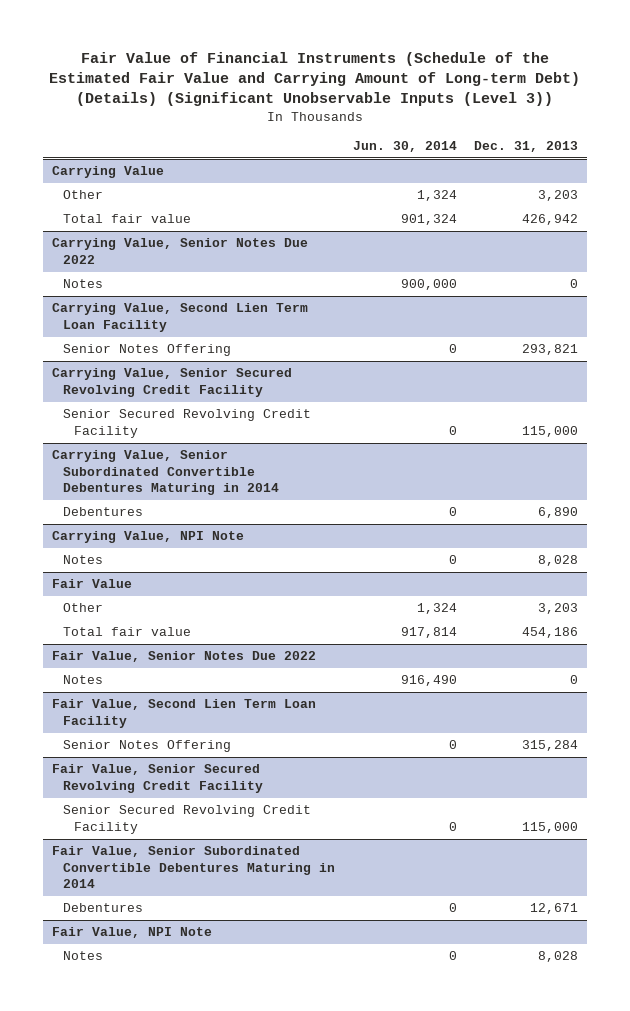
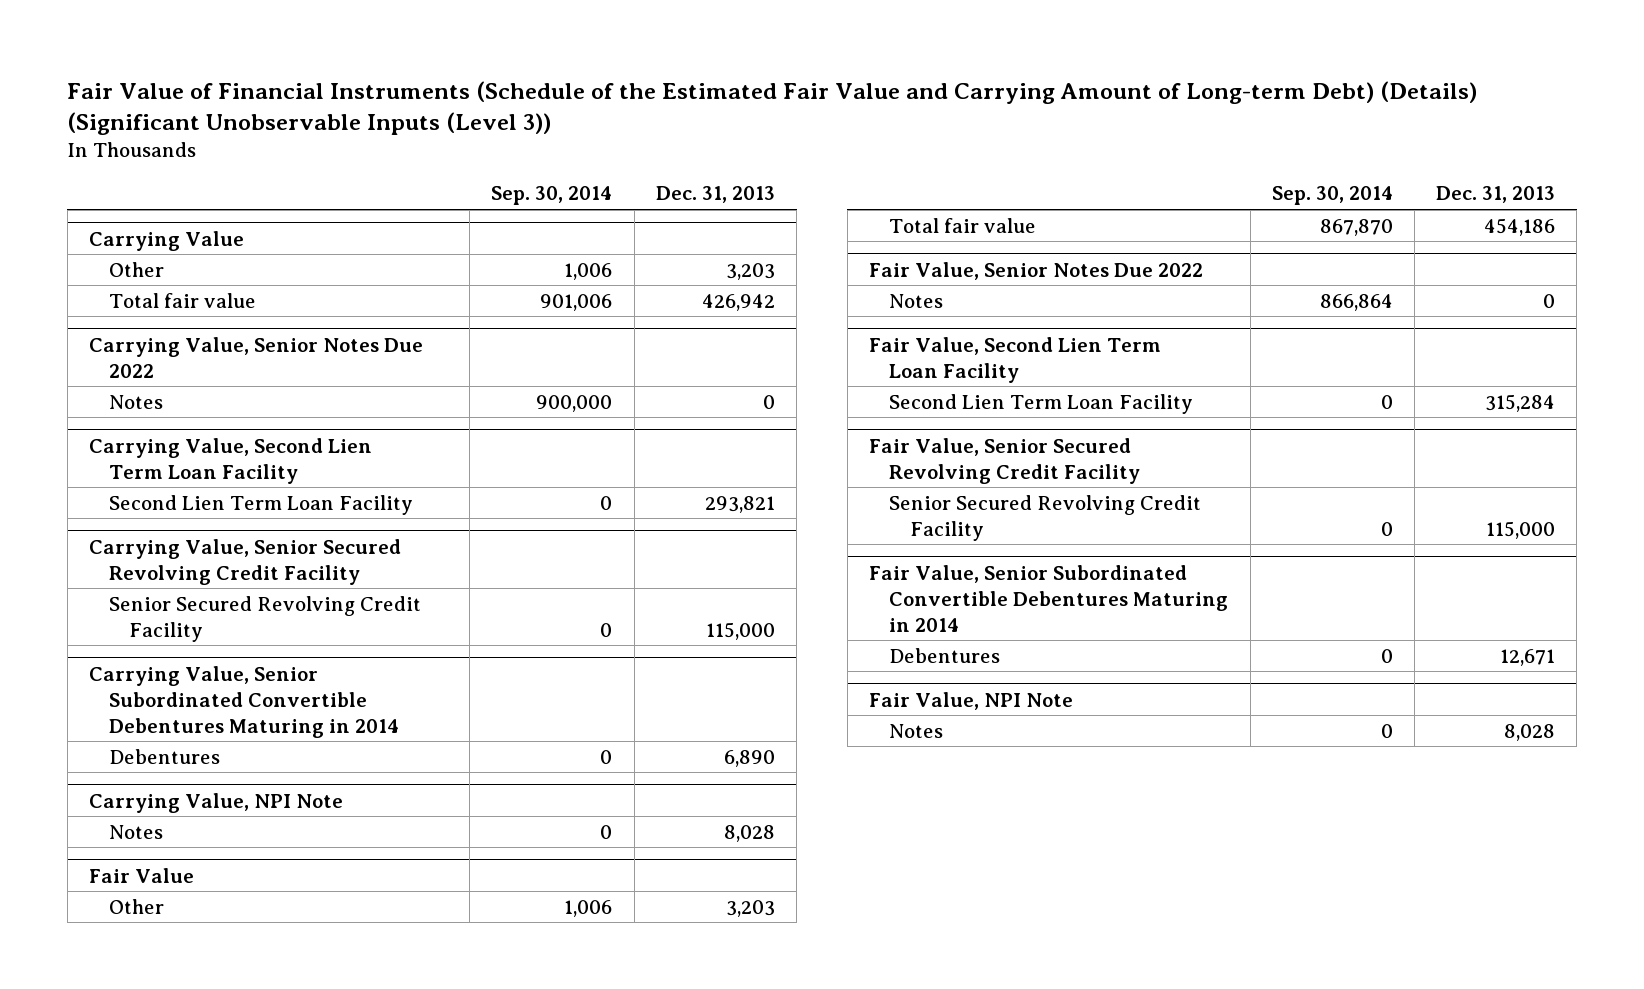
- | Jun. 30, 2014 | Dec. 31, 2013
+ | Sep. 30, 2014 | Dec. 31, 2013
@ Carrying Value, Second Lien Term Loan Facility
- Senior Notes Offering | 0 | 293,821
+ Second Lien Term Loan Facility | 0 | 293,821
@ Fair Value, Second Lien Term Loan Facility
- Senior Notes Offering | 0 | 315,284
+ Second Lien Term Loan Facility | 0 | 315,284

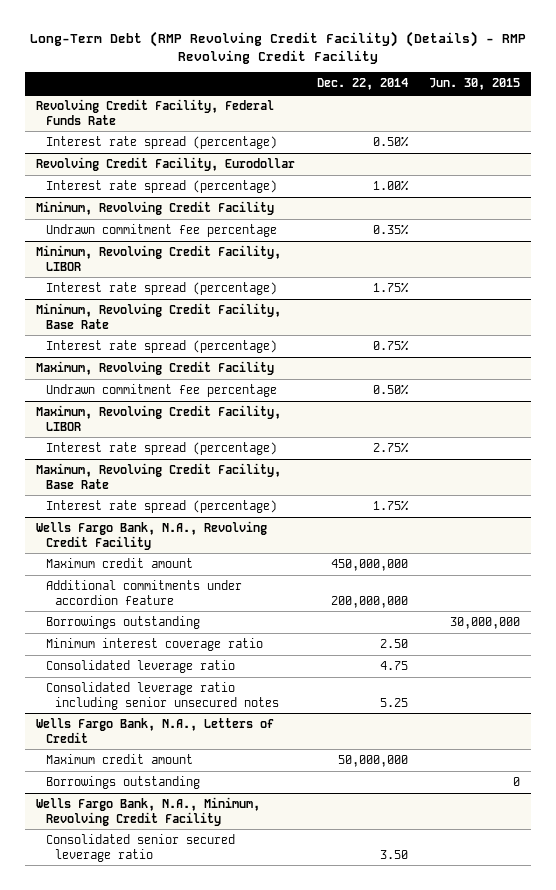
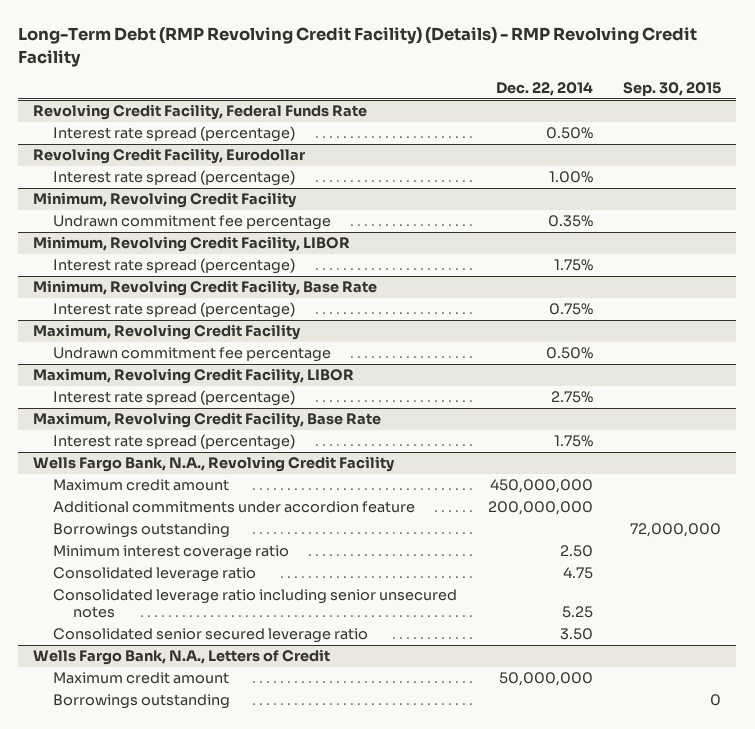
- | Dec. 22, 2014 | Jun. 30, 2015
+ | Dec. 22, 2014 | Sep. 30, 2015
@ Wells Fargo Bank, N.A., Revolving Credit Facility
+ Consolidated senior secured leverage ratio | 3.50 |
- Wells Fargo Bank, N.A., Minimum, Revolving Credit Facility
- Consolidated senior secured leverage ratio | 3.50 |

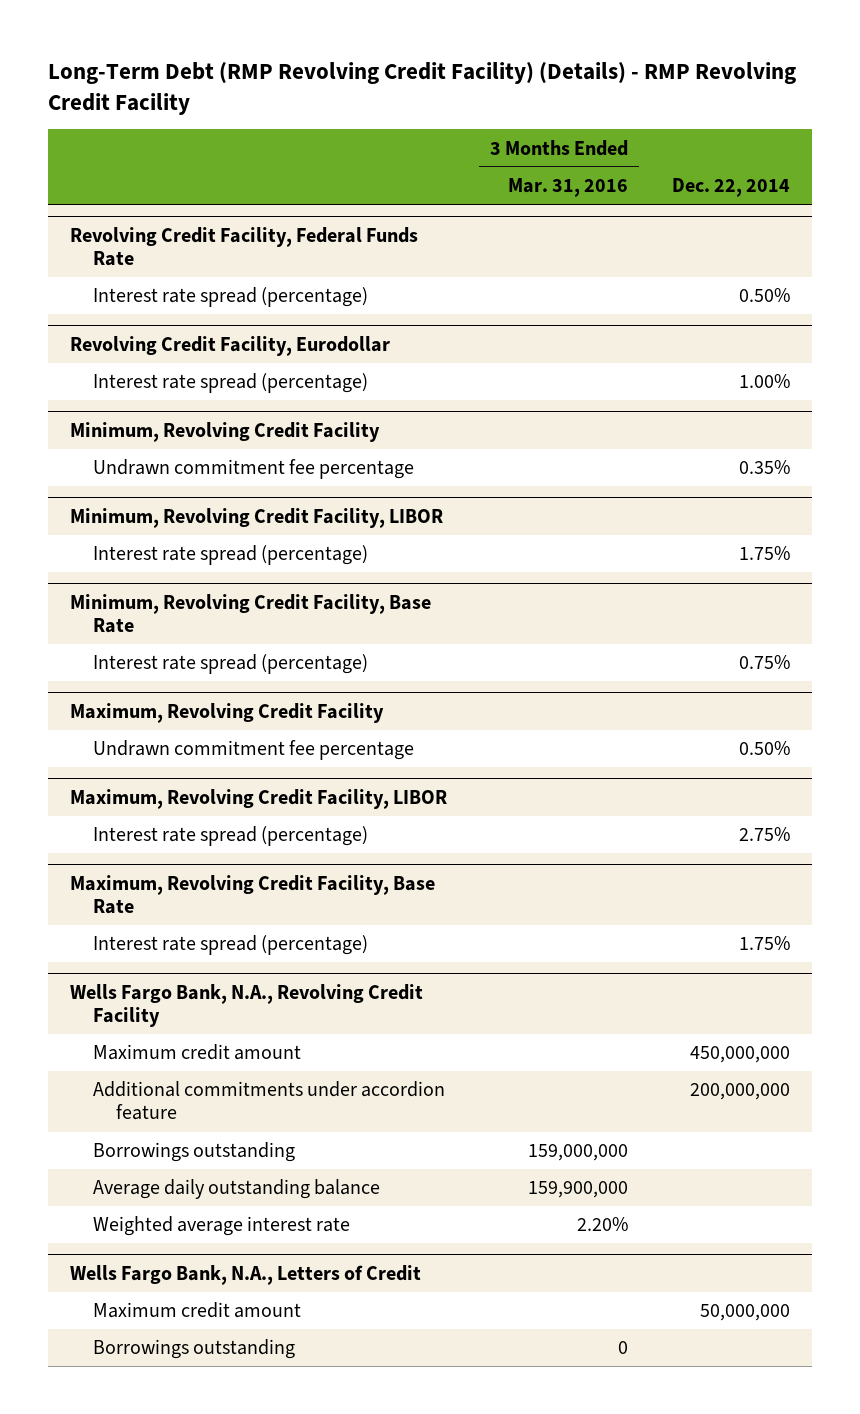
- | Dec. 22, 2014 | Sep. 30, 2015
+ | 3 Months Ended Mar. 31, 2016 | Dec. 22, 2014
@ Wells Fargo Bank, N.A., Revolving Credit Facility
- Minimum interest coverage ratio | 2.50 |
- Consolidated leverage ratio | 4.75 |
- Consolidated leverage ratio including senior unsecured notes | 5.25 |
- Consolidated senior secured leverage ratio | 3.50 |
+ Average daily outstanding balance | 159,900,000 |
+ Weighted average interest rate | 2.20% |

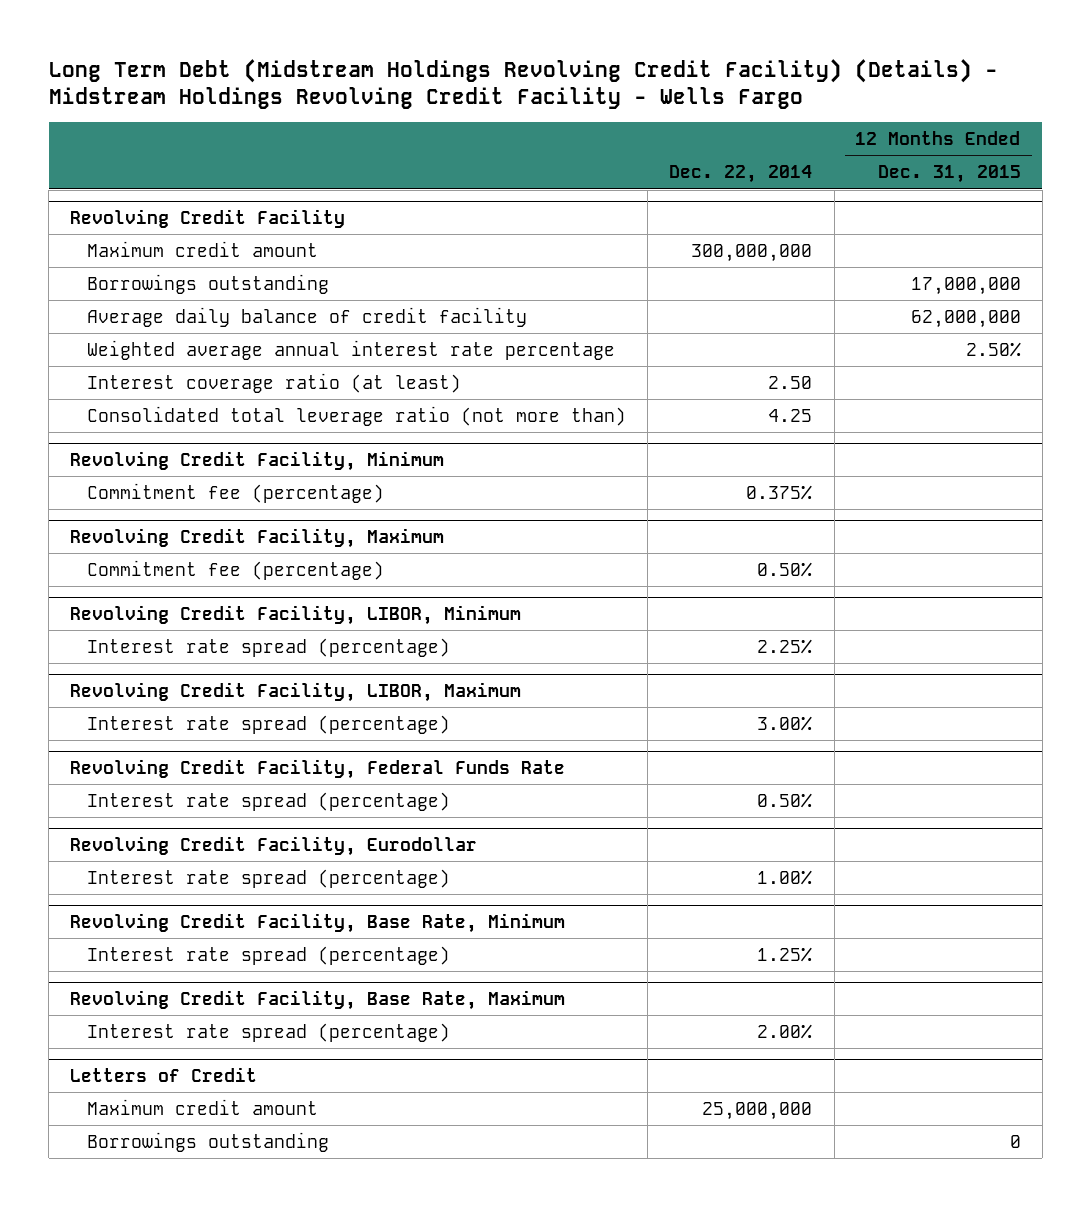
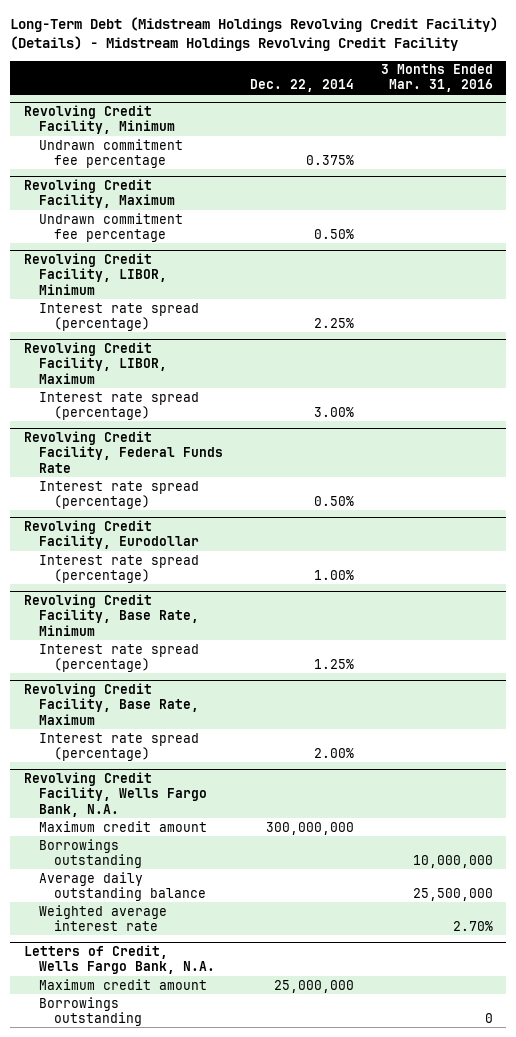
- Long Term Debt (Midstream Holdings Revolving Credit Facility) (Details) - Midstream Holdings Revolving Credit Facility - Wells Fargo
+ Long-Term Debt (Midstream Holdings Revolving Credit Facility) (Details) - Midstream Holdings Revolving Credit Facility
- | Dec. 22, 2014 | 12 Months Ended Dec. 31, 2015
+ | Dec. 22, 2014 | 3 Months Ended Mar. 31, 2016
- Revolving Credit Facility
- Maximum credit amount | 300,000,000 |
- Borrowings outstanding | | 17,000,000
- Average daily balance of credit facility | | 62,000,000
- Weighted average annual interest rate percentage | | 2.50%
- Interest coverage ratio (at least) | 2.50 |
- Consolidated total leverage ratio (not more than) | 4.25 |
@ Revolving Credit Facility, Minimum
- Commitment fee (percentage) | 0.375% |
+ Undrawn commitment fee percentage | 0.375% |
@ Revolving Credit Facility, Maximum
- Commitment fee (percentage) | 0.50% |
+ Undrawn commitment fee percentage | 0.50% |
- Letters of Credit
+ Revolving Credit Facility, Wells Fargo Bank, N.A.
+ Maximum credit amount | 300,000,000 |
+ Borrowings outstanding | | 10,000,000
+ Average daily outstanding balance | | 25,500,000
+ Weighted average interest rate | | 2.70%
+ Letters of Credit, Wells Fargo Bank, N.A.

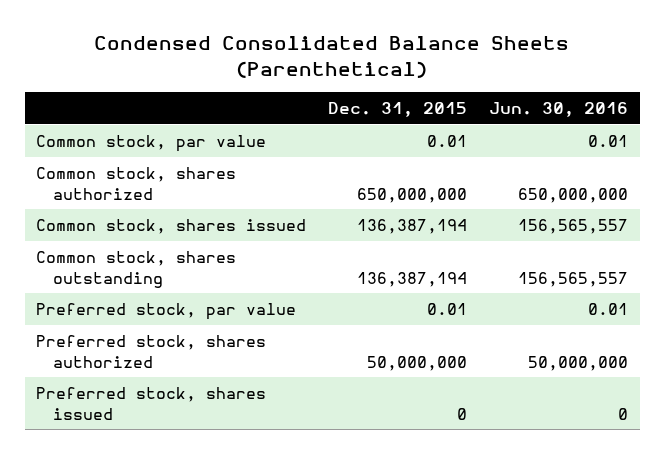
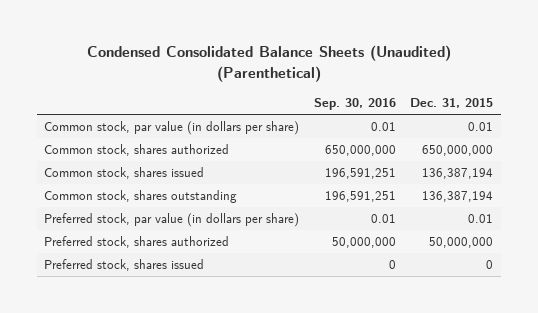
- Condensed Consolidated Balance Sheets (Parenthetical)
+ Condensed Consolidated Balance Sheets (Unaudited) (Parenthetical)
- | Dec. 31, 2015 | Jun. 30, 2016
+ | Sep. 30, 2016 | Dec. 31, 2015
- Common stock, par value | 0.01 | 0.01
+ Common stock, par value (in dollars per share) | 0.01 | 0.01
- Preferred stock, par value | 0.01 | 0.01
+ Preferred stock, par value (in dollars per share) | 0.01 | 0.01

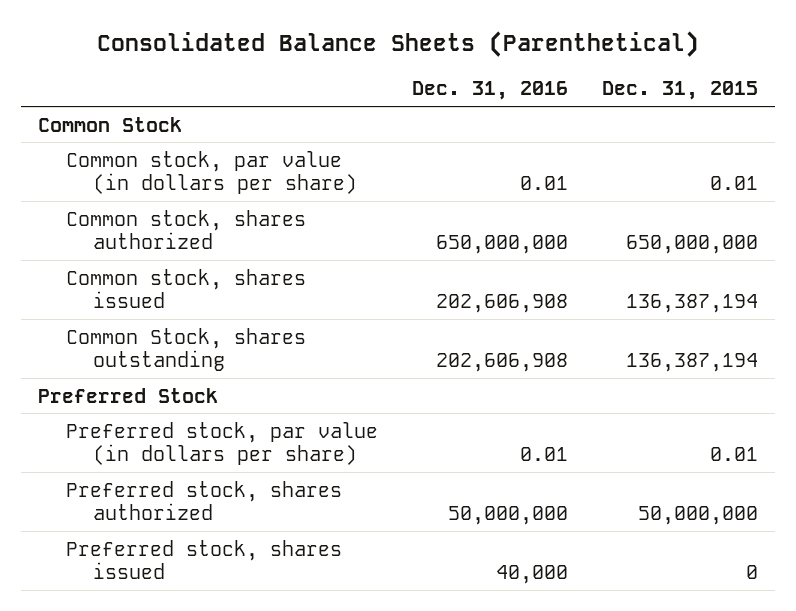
- Condensed Consolidated Balance Sheets (Unaudited) (Parenthetical)
+ Consolidated Balance Sheets (Parenthetical)
- | Sep. 30, 2016 | Dec. 31, 2015
+ | Dec. 31, 2016 | Dec. 31, 2015
+ Common Stock
- Common stock, shares outstanding | 196,591,251 | 136,387,194
+ Common Stock, shares outstanding | 202,606,908 | 136,387,194
+ Preferred Stock

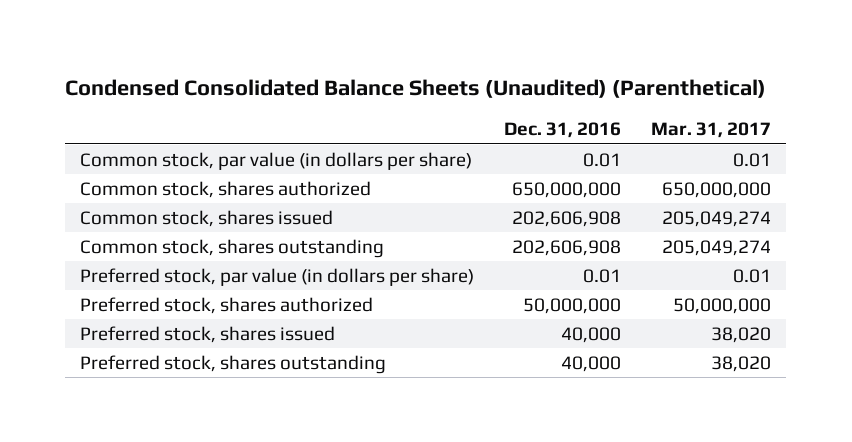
- Consolidated Balance Sheets (Parenthetical)
+ Condensed Consolidated Balance Sheets (Unaudited) (Parenthetical)
- | Dec. 31, 2016 | Dec. 31, 2015
+ | Dec. 31, 2016 | Mar. 31, 2017
- Common Stock
- Common Stock, shares outstanding | 202,606,908 | 136,387,194
- Preferred Stock
+ Common stock, shares outstanding | 202,606,908 | 205,049,274
+ Preferred stock, shares outstanding | 40,000 | 38,020

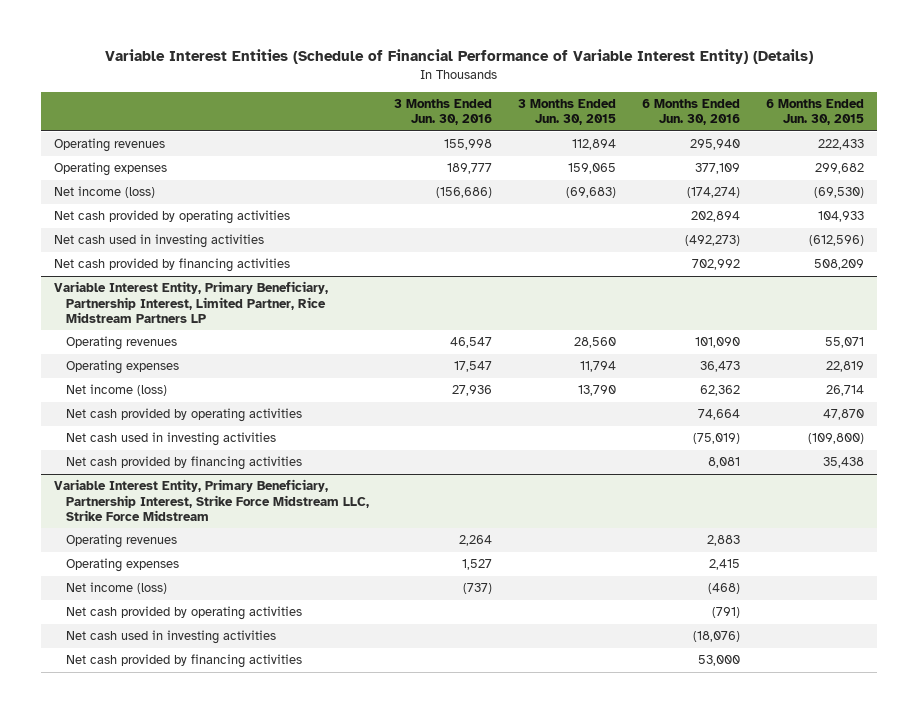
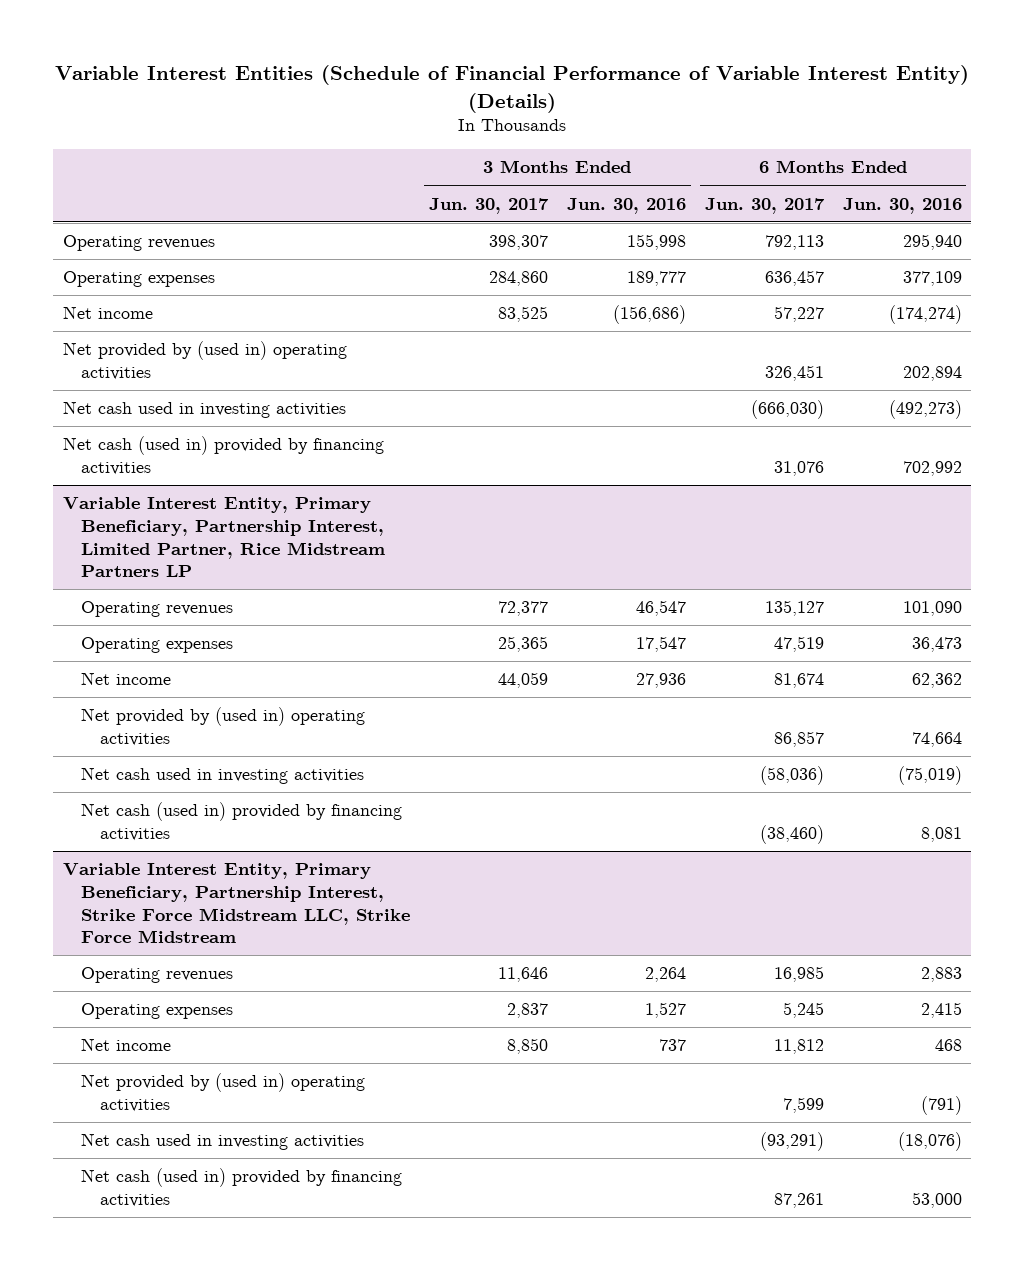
- | 3 Months Ended Jun. 30, 2016 | 3 Months Ended Jun. 30, 2015 | 6 Months Ended Jun. 30, 2016 | 6 Months Ended Jun. 30, 2015
+ | 3 Months Ended Jun. 30, 2017 | 3 Months Ended Jun. 30, 2016 | 6 Months Ended Jun. 30, 2017 | 6 Months Ended Jun. 30, 2016
- Net income (loss) | (156,686) | (69,683) | (174,274) | (69,530)
- Net cash provided by operating activities | | | 202,894 | 104,933
+ Net income | 83,525 | (156,686) | 57,227 | (174,274)
+ Net provided by (used in) operating activities | | | 326,451 | 202,894
- Net cash provided by financing activities | | | 702,992 | 508,209
+ Net cash (used in) provided by financing activities | | | 31,076 | 702,992
@ Variable Interest Entity, Primary Beneficiary, Partnership Interest, Limited Partner, Rice Midstream Partners LP
- Net income (loss) | 27,936 | 13,790 | 62,362 | 26,714
- Net cash provided by operating activities | | | 74,664 | 47,870
+ Net income | 44,059 | 27,936 | 81,674 | 62,362
+ Net provided by (used in) operating activities | | | 86,857 | 74,664
- Net cash provided by financing activities | | | 8,081 | 35,438
+ Net cash (used in) provided by financing activities | | | (38,460) | 8,081
@ Variable Interest Entity, Primary Beneficiary, Partnership Interest, Strike Force Midstream LLC, Strike Force Midstream
- Net income (loss) | (737) | | (468) |
- Net cash provided by operating activities | | | (791) |
+ Net income | 8,850 | 737 | 11,812 | 468
+ Net provided by (used in) operating activities | | | 7,599 | (791)
- Net cash provided by financing activities | | | 53,000 |
+ Net cash (used in) provided by financing activities | | | 87,261 | 53,000

